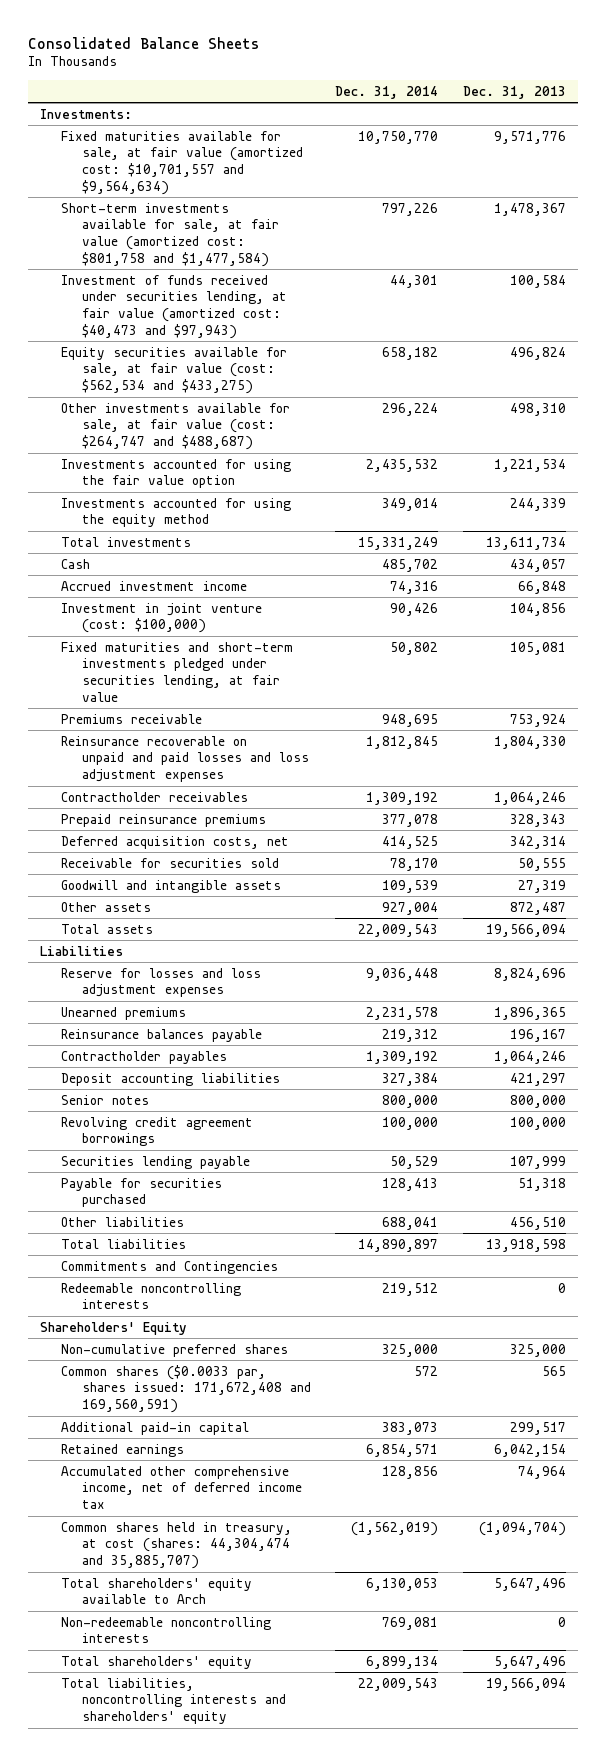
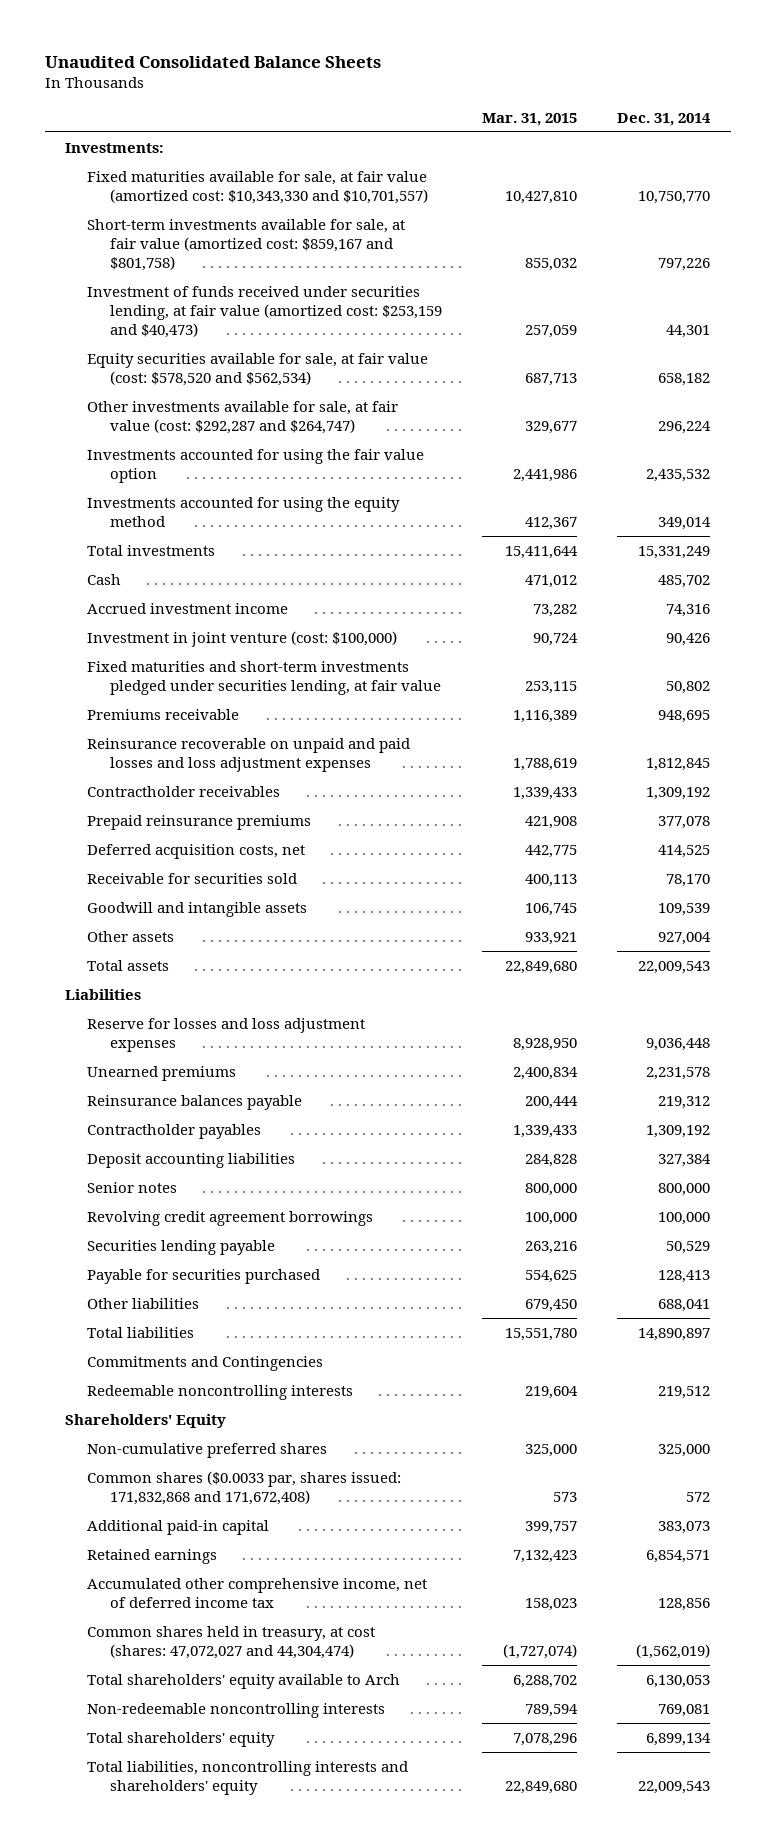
- Consolidated Balance Sheets
+ Unaudited Consolidated Balance Sheets
- | Dec. 31, 2014 | Dec. 31, 2013
+ | Mar. 31, 2015 | Dec. 31, 2014
- Fixed maturities available for sale, at fair value (amortized cost: $10,701,557 and $9,564,634) | 10,750,770 | 9,571,776
- Short-term investments available for sale, at fair value (amortized cost: $801,758 and $1,477,584) | 797,226 | 1,478,367
- Investment of funds received under securities lending, at fair value (amortized cost: $40,473 and $97,943) | 44,301 | 100,584
- Equity securities available for sale, at fair value (cost: $562,534 and $433,275) | 658,182 | 496,824
- Other investments available for sale, at fair value (cost: $264,747 and $488,687) | 296,224 | 498,310
+ Fixed maturities available for sale, at fair value (amortized cost: $10,343,330 and $10,701,557) | 10,427,810 | 10,750,770
+ Short-term investments available for sale, at fair value (amortized cost: $859,167 and $801,758) | 855,032 | 797,226
+ Investment of funds received under securities lending, at fair value (amortized cost: $253,159 and $40,473) | 257,059 | 44,301
+ Equity securities available for sale, at fair value (cost: $578,520 and $562,534) | 687,713 | 658,182
+ Other investments available for sale, at fair value (cost: $292,287 and $264,747) | 329,677 | 296,224
- Common shares ($0.0033 par, shares issued: 171,672,408 and 169,560,591) | 572 | 565
+ Common shares ($0.0033 par, shares issued: 171,832,868 and 171,672,408) | 573 | 572
- Common shares held in treasury, at cost (shares: 44,304,474 and 35,885,707) | (1,562,019) | (1,094,704)
+ Common shares held in treasury, at cost (shares: 47,072,027 and 44,304,474) | (1,727,074) | (1,562,019)

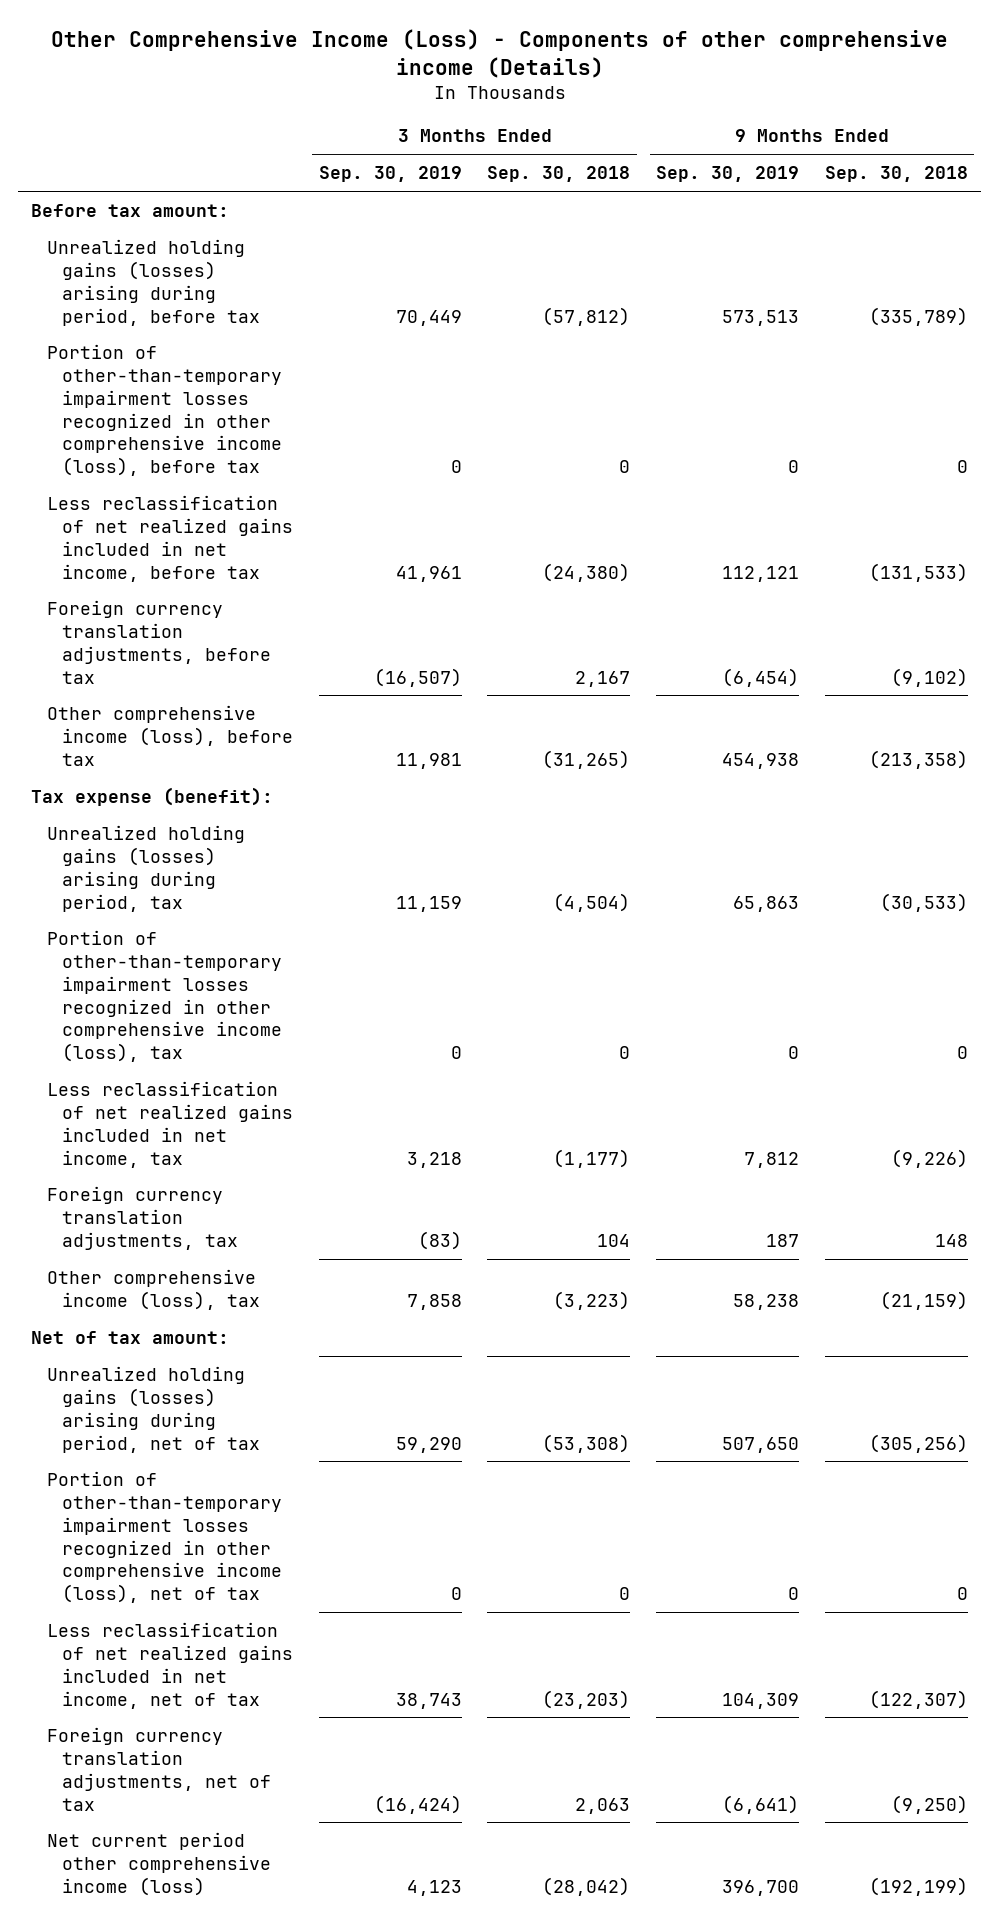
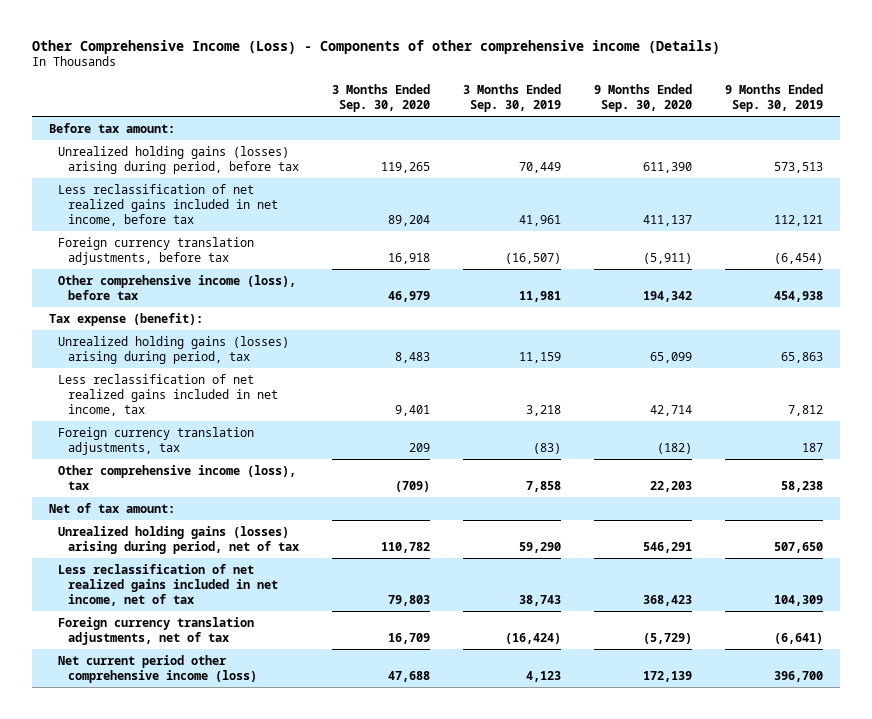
- | 3 Months Ended Sep. 30, 2019 | 3 Months Ended Sep. 30, 2018 | 9 Months Ended Sep. 30, 2019 | 9 Months Ended Sep. 30, 2018
+ | 3 Months Ended Sep. 30, 2020 | 3 Months Ended Sep. 30, 2019 | 9 Months Ended Sep. 30, 2020 | 9 Months Ended Sep. 30, 2019
- Portion of other-than-temporary impairment losses recognized in other comprehensive income (loss), before tax | 0 | 0 | 0 | 0
- Portion of other-than-temporary impairment losses recognized in other comprehensive income (loss), tax | 0 | 0 | 0 | 0
- Portion of other-than-temporary impairment losses recognized in other comprehensive income (loss), net of tax | 0 | 0 | 0 | 0

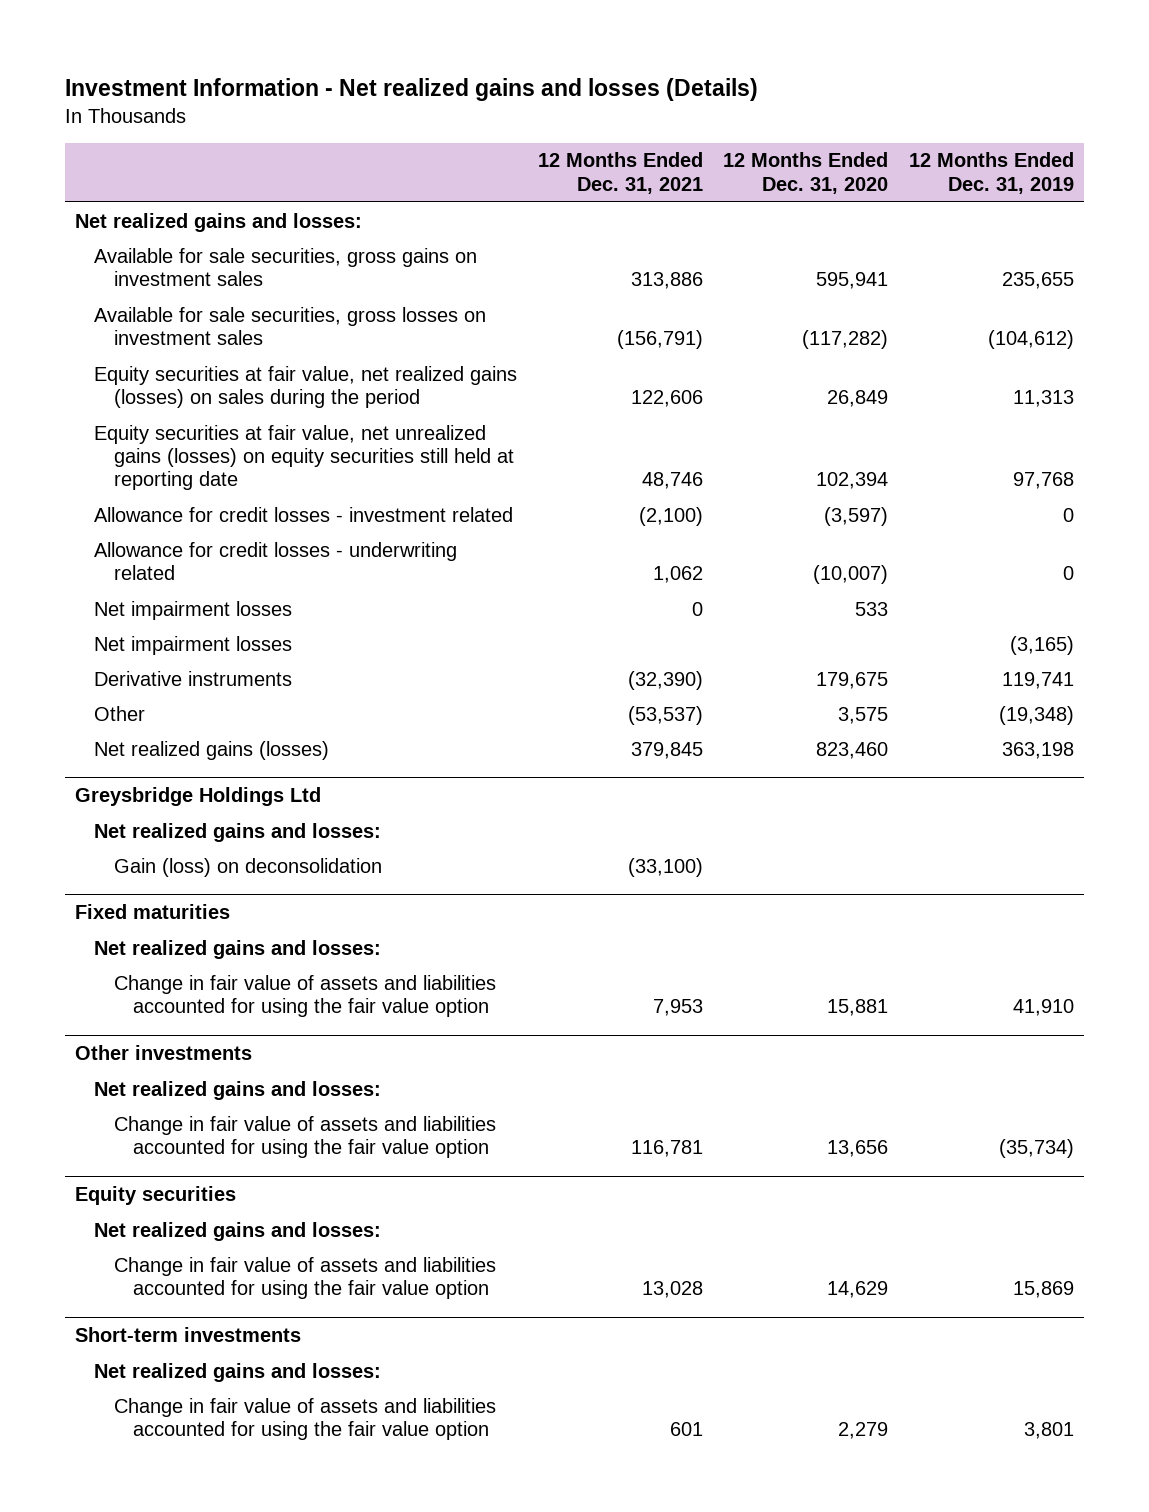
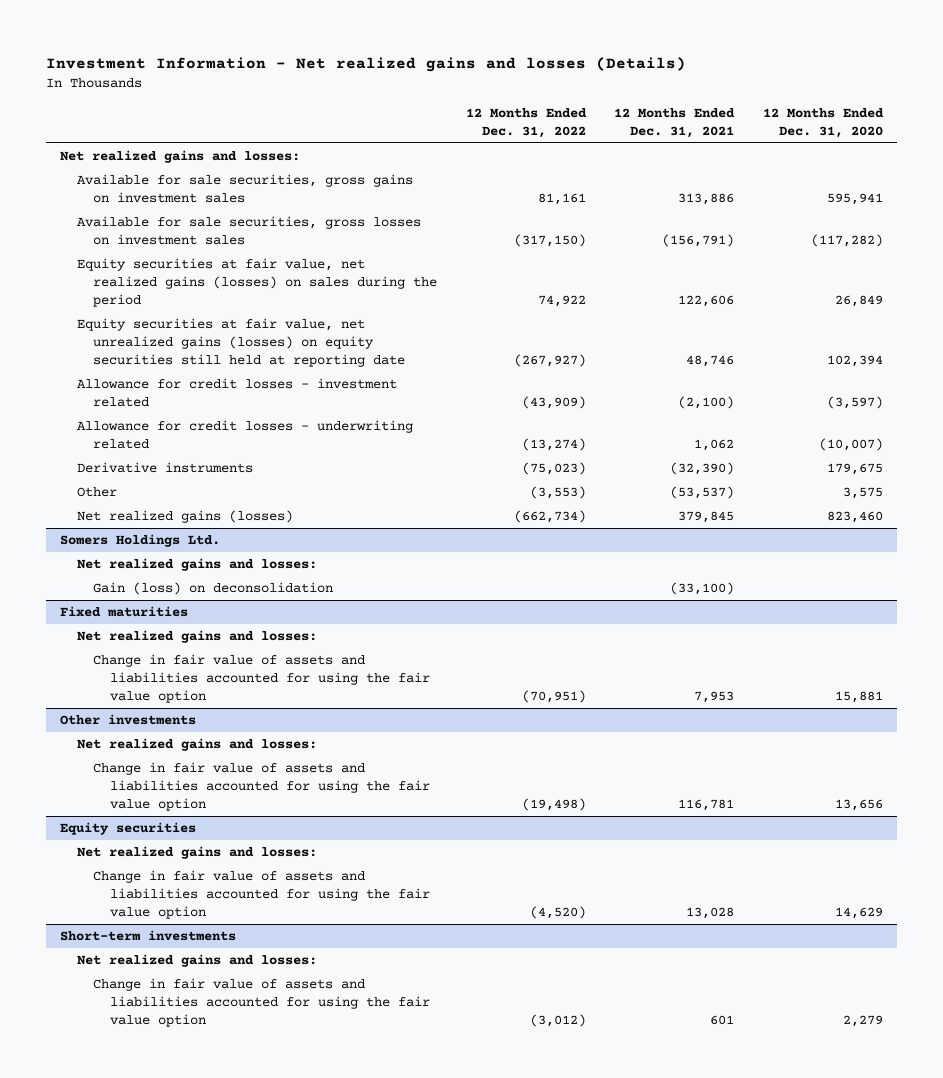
- | 12 Months Ended Dec. 31, 2021 | 12 Months Ended Dec. 31, 2020 | 12 Months Ended Dec. 31, 2019
+ | 12 Months Ended Dec. 31, 2022 | 12 Months Ended Dec. 31, 2021 | 12 Months Ended Dec. 31, 2020
- Net impairment losses | 0 | 533 |
- Net impairment losses | | | (3,165)
- Greysbridge Holdings Ltd
+ Somers Holdings Ltd.

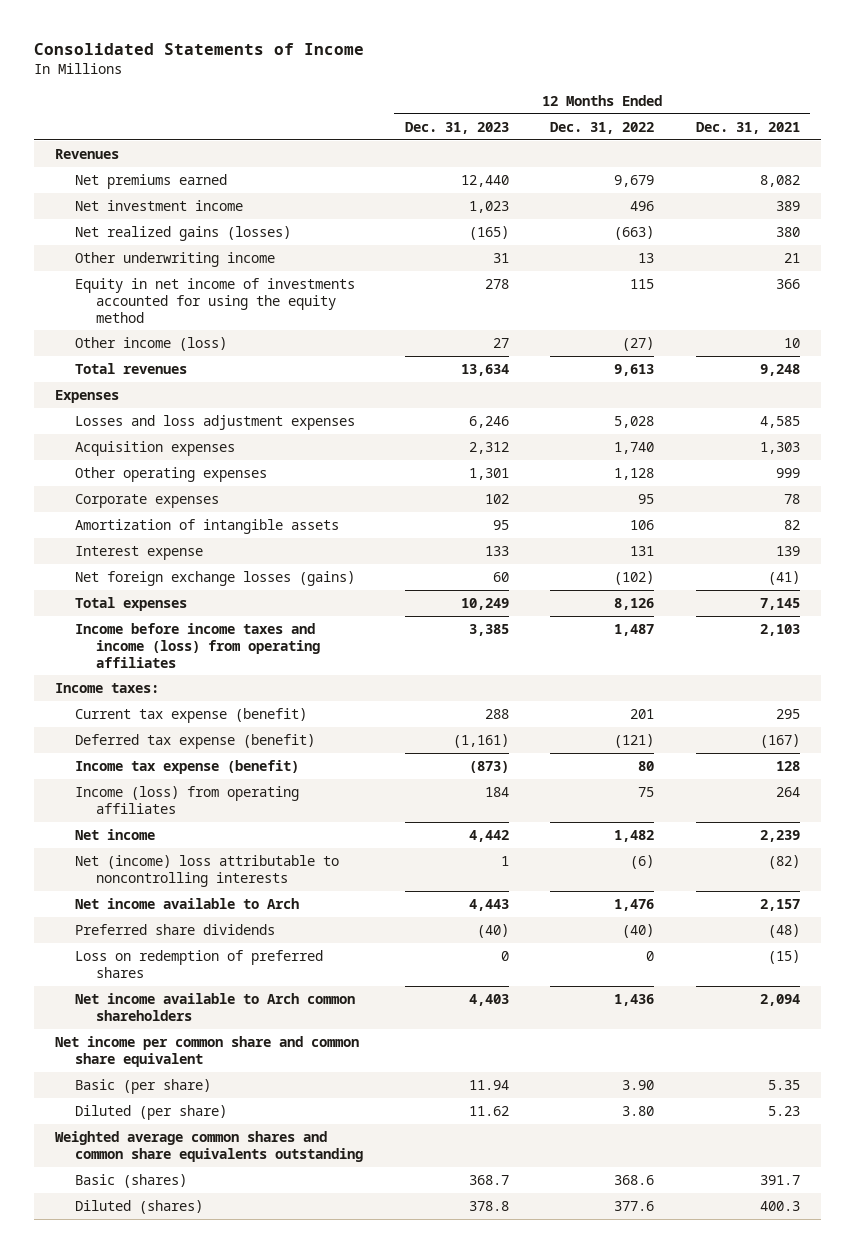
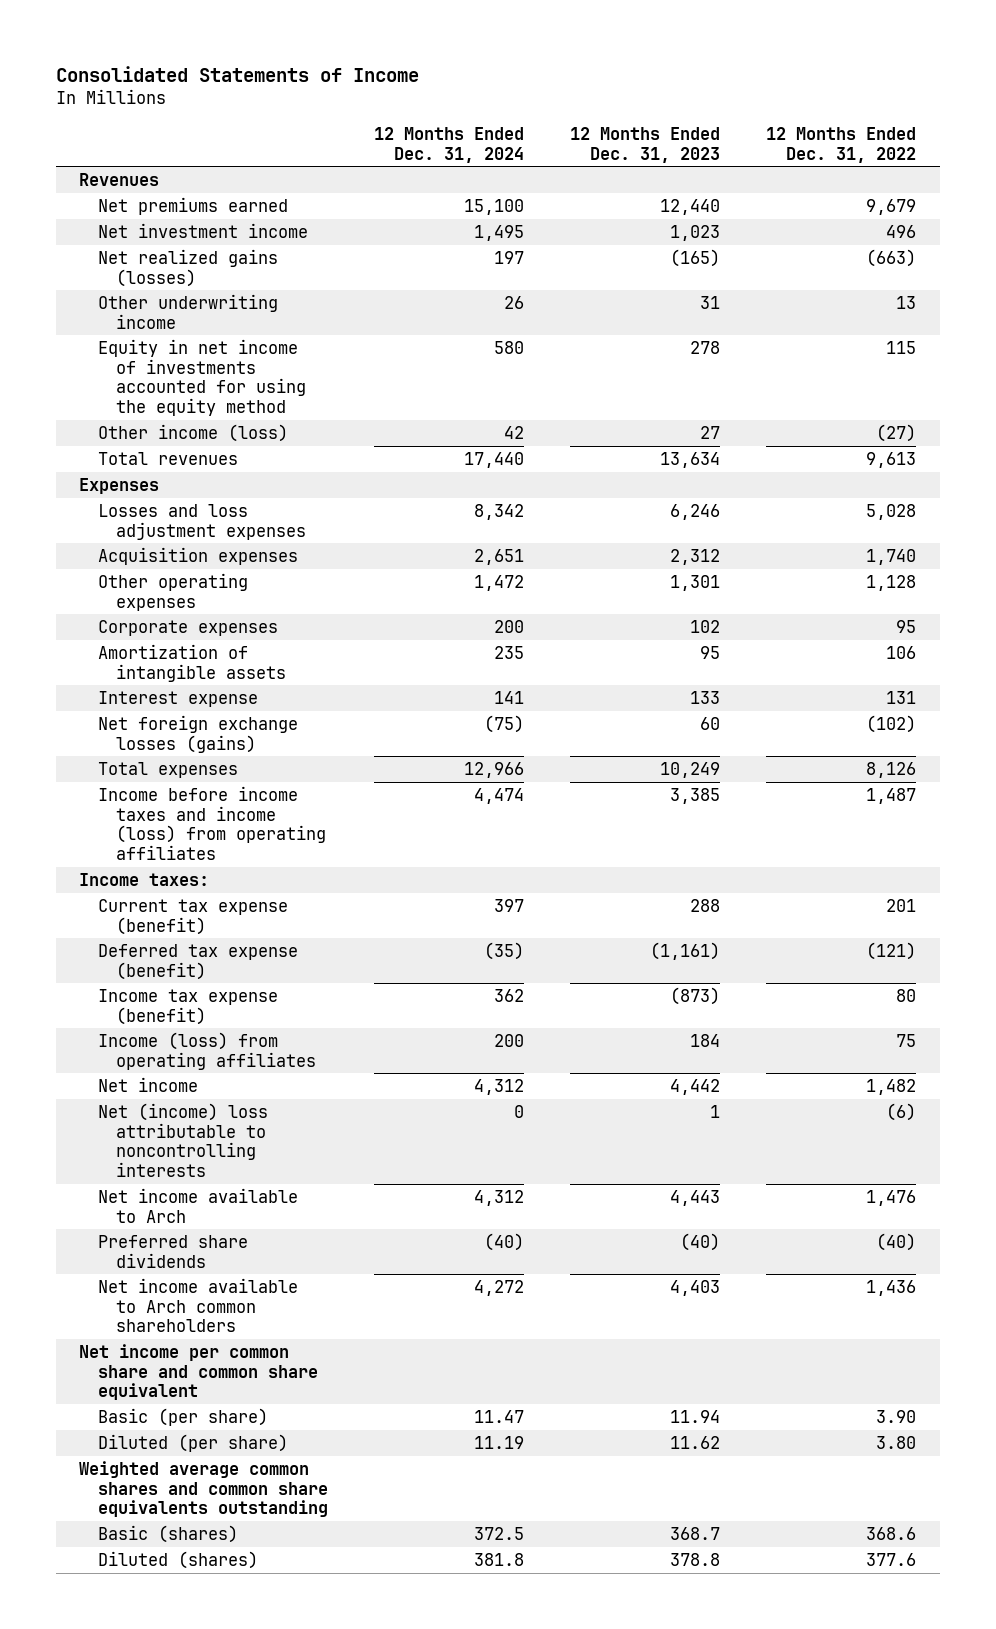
- | 12 Months Ended Dec. 31, 2023 | 12 Months Ended Dec. 31, 2022 | 12 Months Ended Dec. 31, 2021
+ | 12 Months Ended Dec. 31, 2024 | 12 Months Ended Dec. 31, 2023 | 12 Months Ended Dec. 31, 2022
- Loss on redemption of preferred shares | 0 | 0 | (15)

